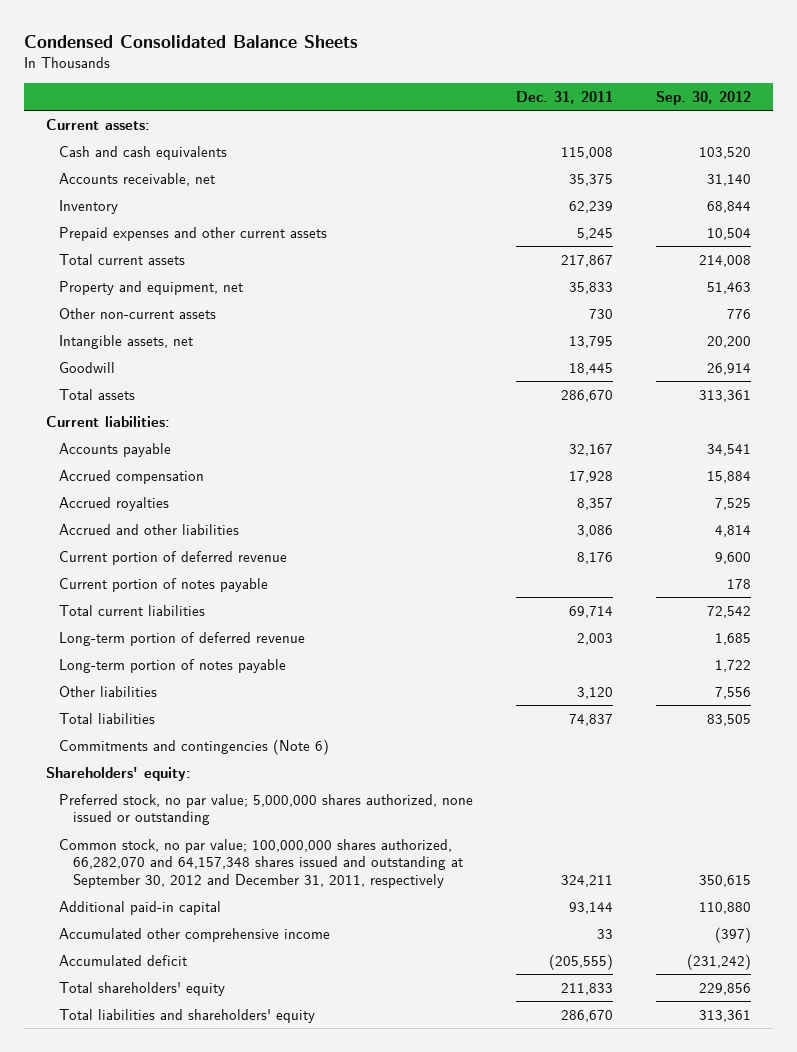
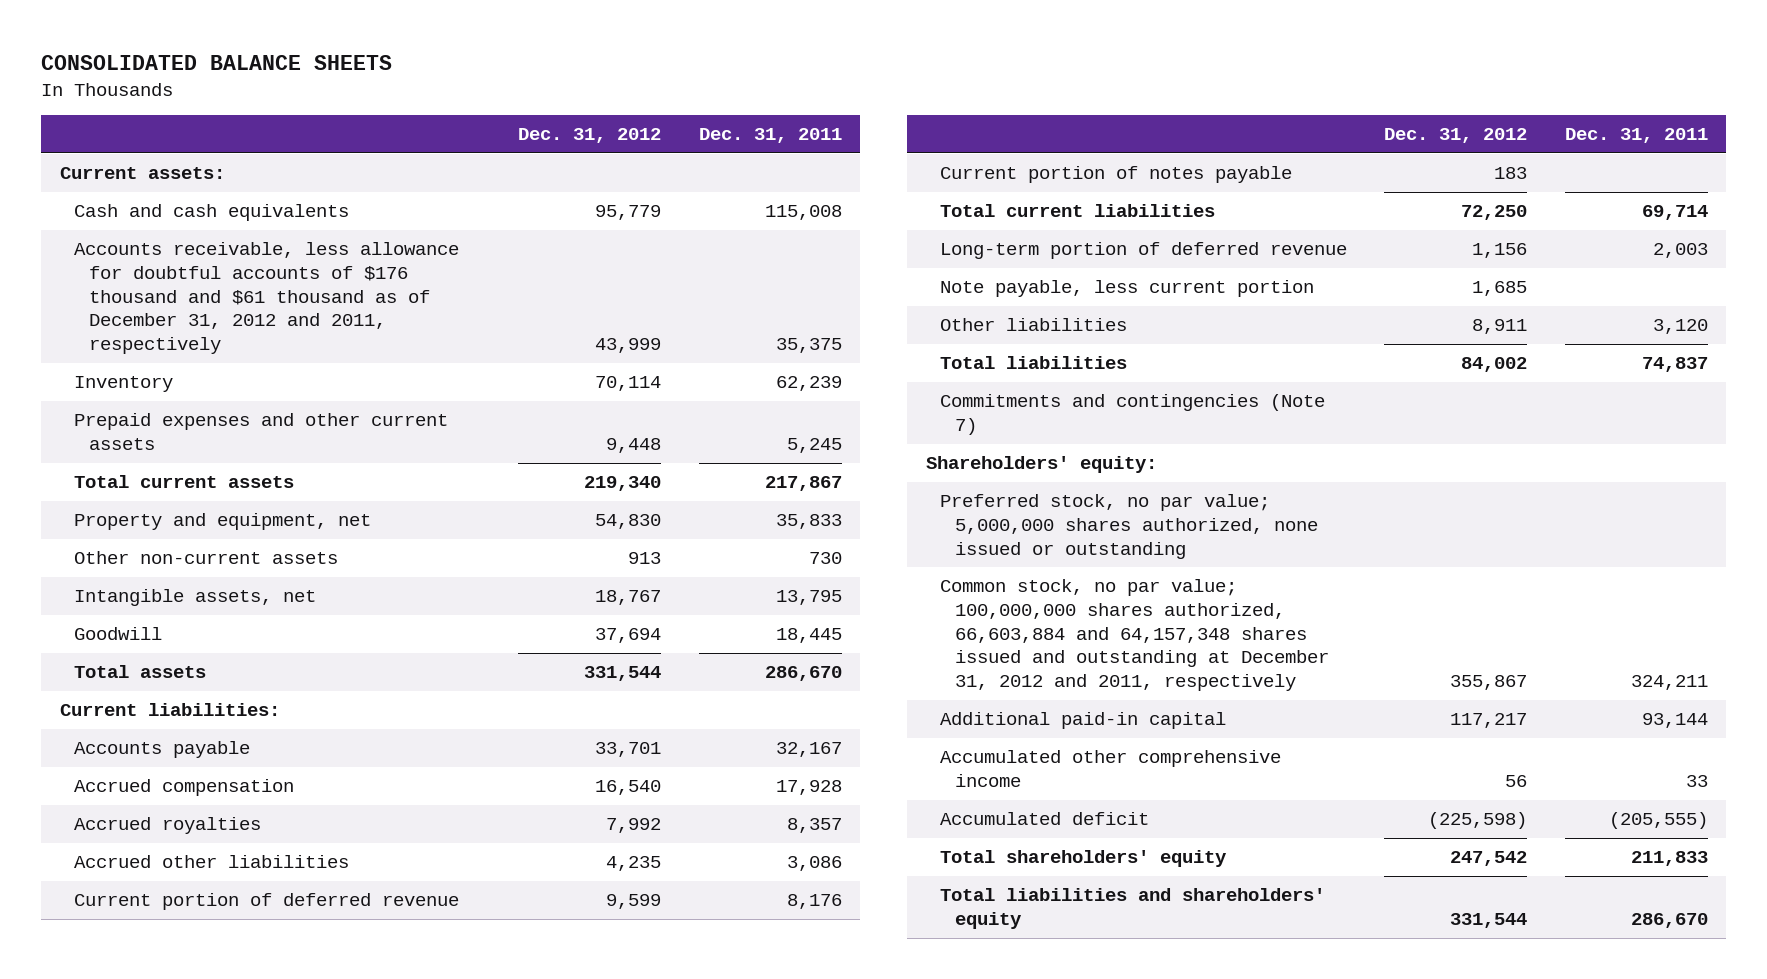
- Condensed Consolidated Balance Sheets
+ CONSOLIDATED BALANCE SHEETS
- | Dec. 31, 2011 | Sep. 30, 2012
+ | Dec. 31, 2012 | Dec. 31, 2011
- Accounts receivable, net | 35,375 | 31,140
+ Accounts receivable, less allowance for doubtful accounts of $176 thousand and $61 thousand as of December 31, 2012 and 2011, respectively | 43,999 | 35,375
- Accrued and other liabilities | 3,086 | 4,814
+ Accrued other liabilities | 4,235 | 3,086
- Long-term portion of notes payable | | 1,722
+ Note payable, less current portion | 1,685 |
- Commitments and contingencies (Note 6)
+ Commitments and contingencies (Note 7)
- Common stock, no par value; 100,000,000 shares authorized, 66,282,070 and 64,157,348 shares issued and outstanding at September 30, 2012 and December 31, 2011, respectively | 324,211 | 350,615
+ Common stock, no par value; 100,000,000 shares authorized, 66,603,884 and 64,157,348 shares issued and outstanding at December 31, 2012 and 2011, respectively | 355,867 | 324,211

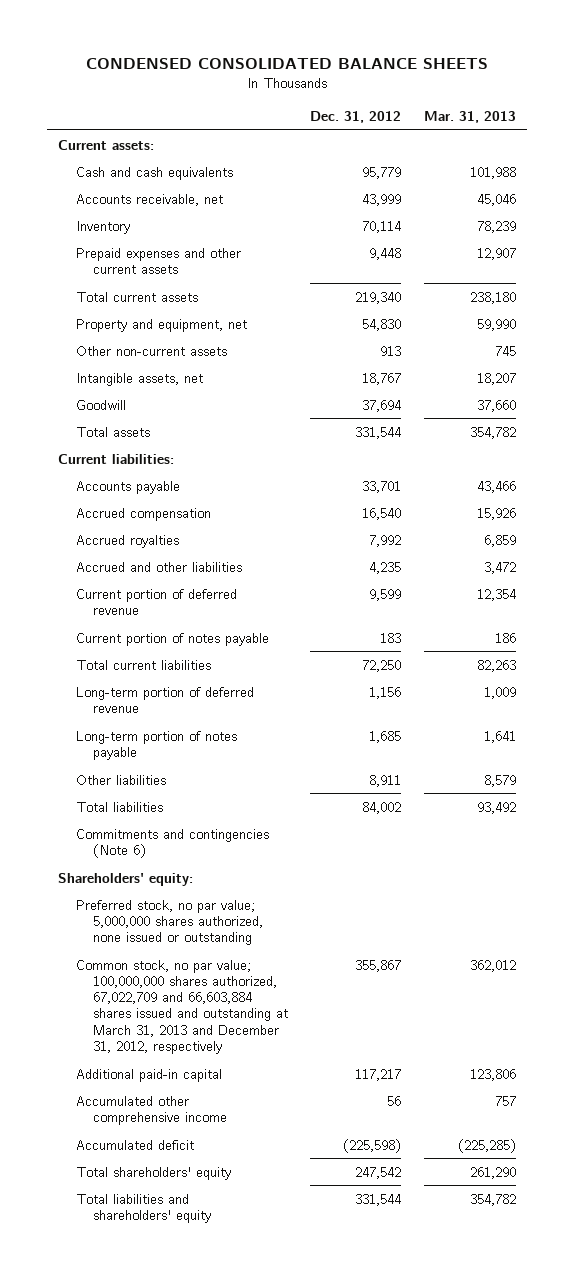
- CONSOLIDATED BALANCE SHEETS
+ CONDENSED CONSOLIDATED BALANCE SHEETS
- | Dec. 31, 2012 | Dec. 31, 2011
+ | Dec. 31, 2012 | Mar. 31, 2013
- Accounts receivable, less allowance for doubtful accounts of $176 thousand and $61 thousand as of December 31, 2012 and 2011, respectively | 43,999 | 35,375
+ Accounts receivable, net | 43,999 | 45,046
- Accrued other liabilities | 4,235 | 3,086
+ Accrued and other liabilities | 4,235 | 3,472
- Note payable, less current portion | 1,685 |
+ Long-term portion of notes payable | 1,685 | 1,641
- Commitments and contingencies (Note 7)
+ Commitments and contingencies (Note 6)
- Common stock, no par value; 100,000,000 shares authorized, 66,603,884 and 64,157,348 shares issued and outstanding at December 31, 2012 and 2011, respectively | 355,867 | 324,211
+ Common stock, no par value; 100,000,000 shares authorized, 67,022,709 and 66,603,884 shares issued and outstanding at March 31, 2013 and December 31, 2012, respectively | 355,867 | 362,012

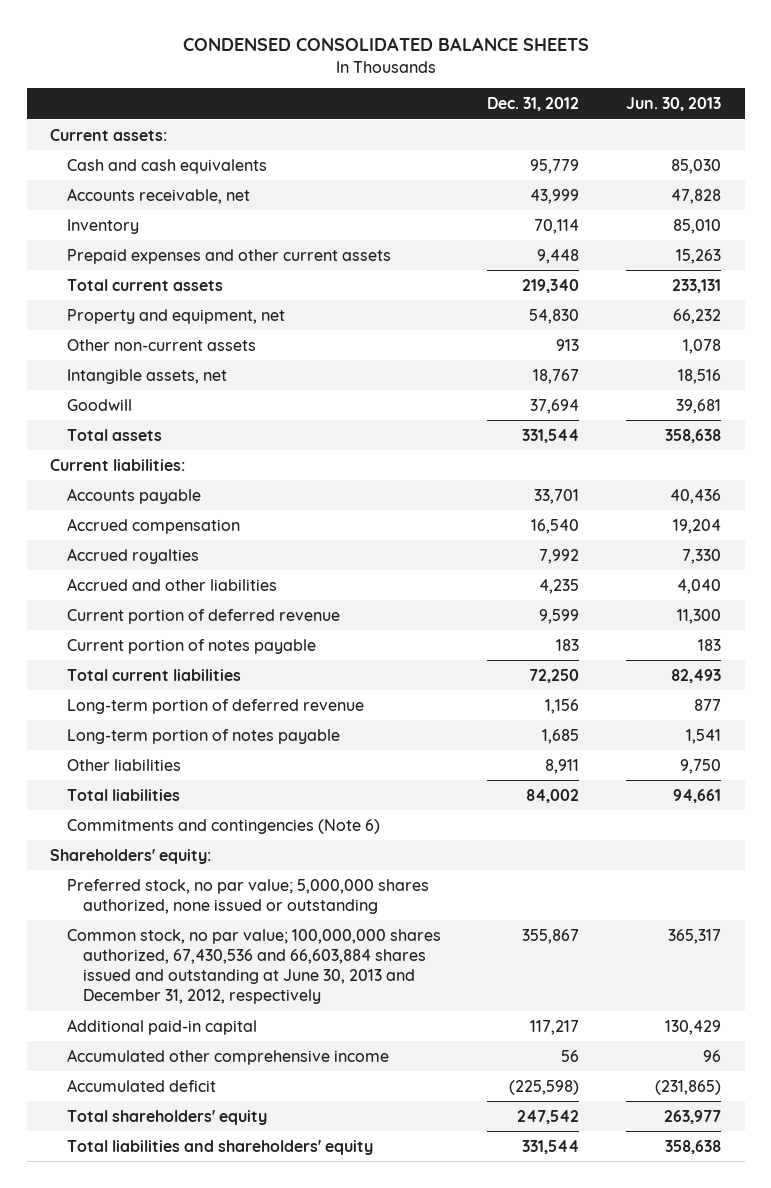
- | Dec. 31, 2012 | Mar. 31, 2013
+ | Dec. 31, 2012 | Jun. 30, 2013
- Common stock, no par value; 100,000,000 shares authorized, 67,022,709 and 66,603,884 shares issued and outstanding at March 31, 2013 and December 31, 2012, respectively | 355,867 | 362,012
+ Common stock, no par value; 100,000,000 shares authorized, 67,430,536 and 66,603,884 shares issued and outstanding at June 30, 2013 and December 31, 2012, respectively | 355,867 | 365,317

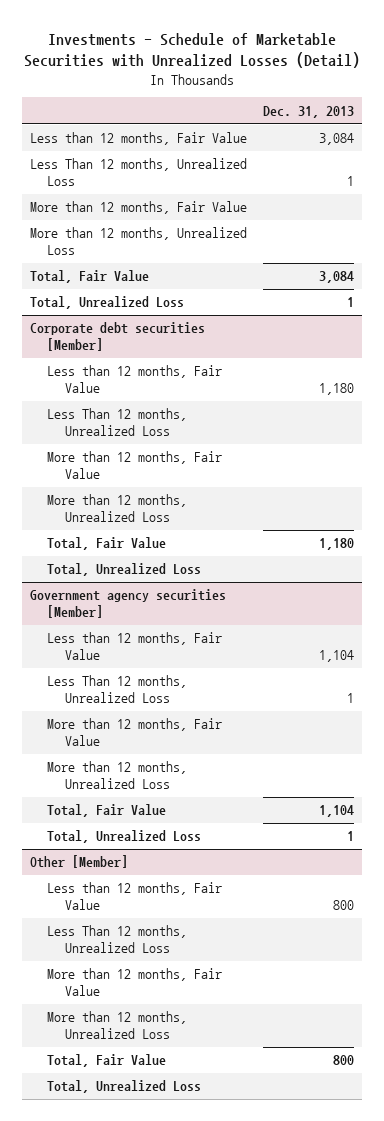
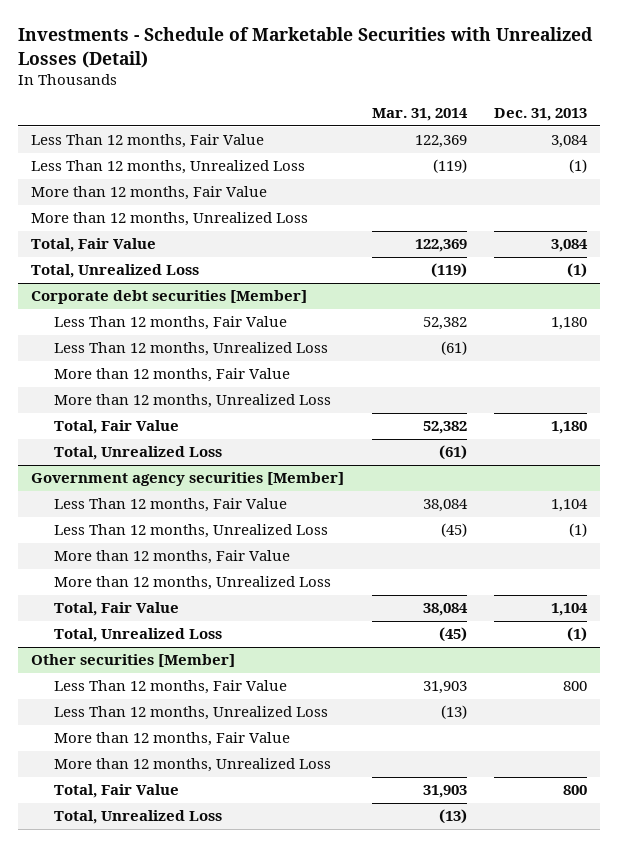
- | Dec. 31, 2013
+ | Mar. 31, 2014 | Dec. 31, 2013
- Less than 12 months, Fair Value | 3,084
- Less Than 12 months, Unrealized Loss | 1
+ Less Than 12 months, Fair Value | 122,369 | 3,084
+ Less Than 12 months, Unrealized Loss | (119) | (1)
- Total, Unrealized Loss | 1
+ Total, Unrealized Loss | (119) | (1)
@ Corporate debt securities [Member]
- Less than 12 months, Fair Value | 1,180
+ Less Than 12 months, Fair Value | 52,382 | 1,180
@ Government agency securities [Member]
- Less than 12 months, Fair Value | 1,104
- Less Than 12 months, Unrealized Loss | 1
+ Less Than 12 months, Fair Value | 38,084 | 1,104
+ Less Than 12 months, Unrealized Loss | (45) | (1)
- Total, Unrealized Loss | 1
- Other [Member]
- Less than 12 months, Fair Value | 800
@ Government agency securities [Member]
+ Total, Unrealized Loss | (45) | (1)
+ Other securities [Member]
+ Less Than 12 months, Fair Value | 31,903 | 800

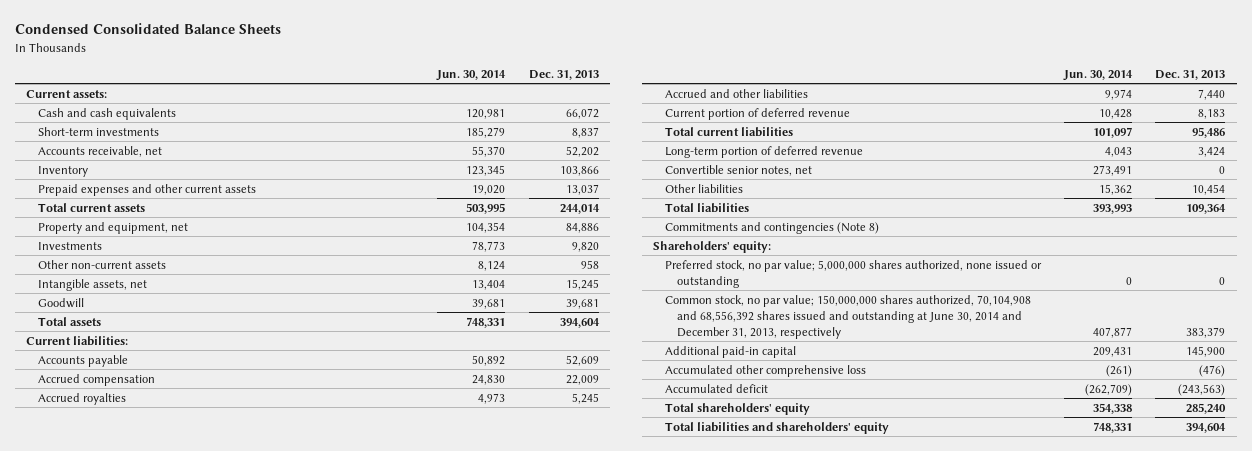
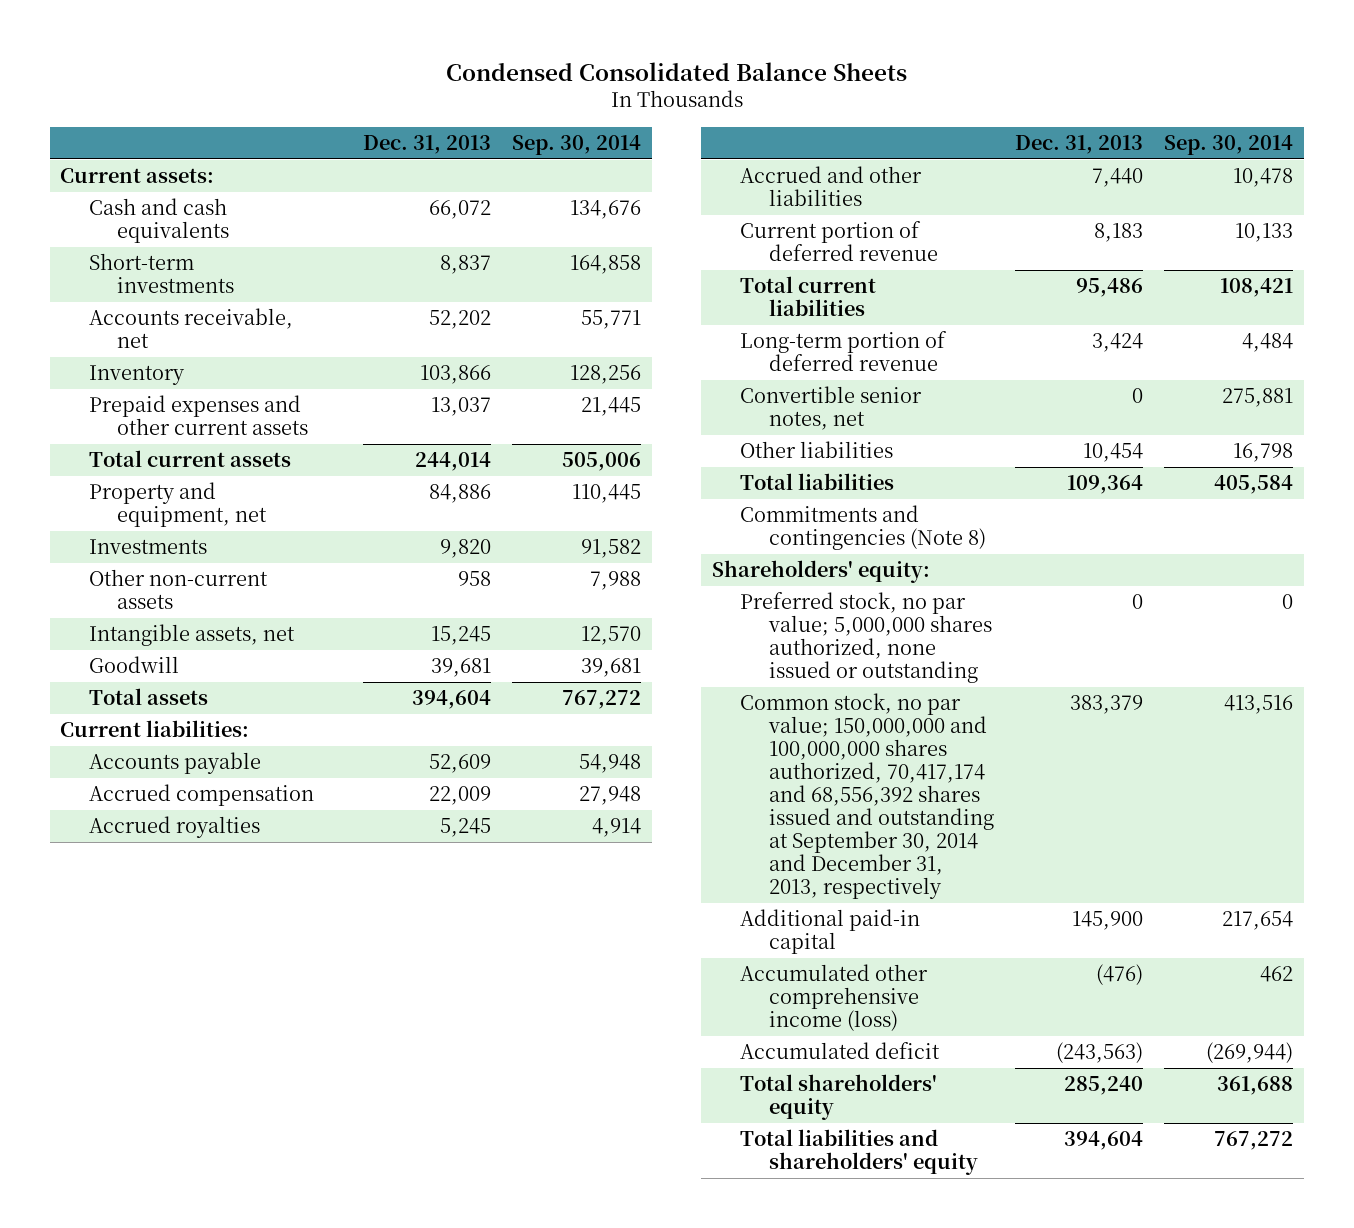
- | Jun. 30, 2014 | Dec. 31, 2013
+ | Dec. 31, 2013 | Sep. 30, 2014
- Common stock, no par value; 150,000,000 shares authorized, 70,104,908 and 68,556,392 shares issued and outstanding at June 30, 2014 and December 31, 2013, respectively | 407,877 | 383,379
+ Common stock, no par value; 150,000,000 and 100,000,000 shares authorized, 70,417,174 and 68,556,392 shares issued and outstanding at September 30, 2014 and December 31, 2013, respectively | 383,379 | 413,516
- Accumulated other comprehensive loss | (261) | (476)
+ Accumulated other comprehensive income (loss) | (476) | 462

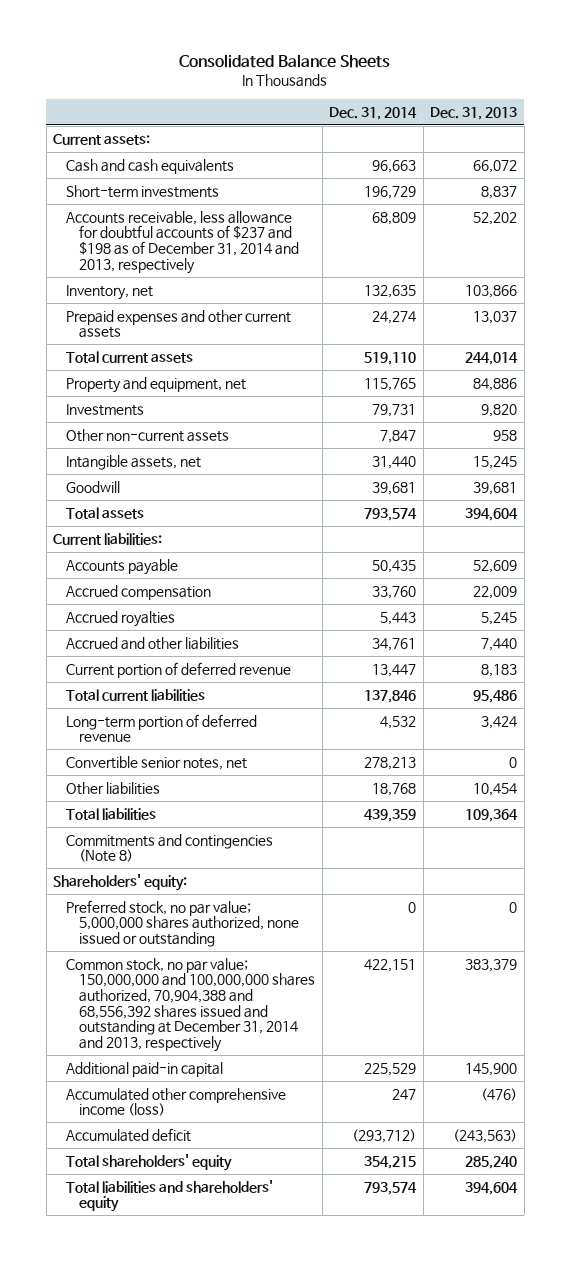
- Condensed Consolidated Balance Sheets
+ Consolidated Balance Sheets
- | Dec. 31, 2013 | Sep. 30, 2014
+ | Dec. 31, 2014 | Dec. 31, 2013
- Accounts receivable, net | 52,202 | 55,771
- Inventory | 103,866 | 128,256
+ Accounts receivable, less allowance for doubtful accounts of $237 and $198 as of December 31, 2014 and 2013, respectively | 68,809 | 52,202
+ Inventory, net | 132,635 | 103,866
- Common stock, no par value; 150,000,000 and 100,000,000 shares authorized, 70,417,174 and 68,556,392 shares issued and outstanding at September 30, 2014 and December 31, 2013, respectively | 383,379 | 413,516
+ Common stock, no par value; 150,000,000 and 100,000,000 shares authorized, 70,904,388 and 68,556,392 shares issued and outstanding at December 31, 2014 and 2013, respectively | 422,151 | 383,379

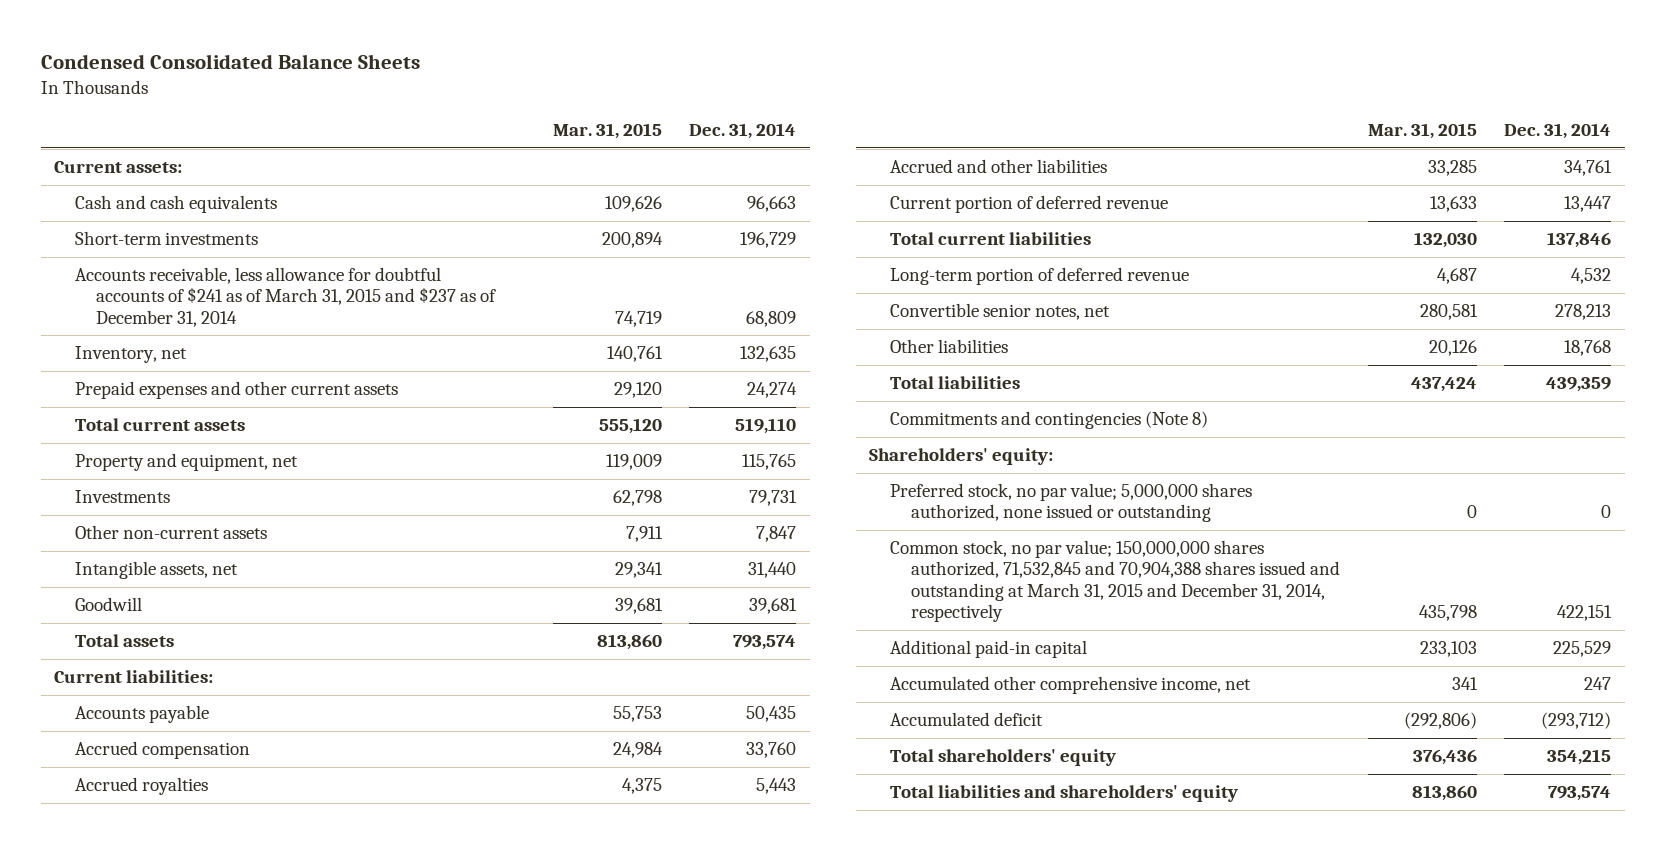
- Consolidated Balance Sheets
+ Condensed Consolidated Balance Sheets
- | Dec. 31, 2014 | Dec. 31, 2013
+ | Mar. 31, 2015 | Dec. 31, 2014
- Accounts receivable, less allowance for doubtful accounts of $237 and $198 as of December 31, 2014 and 2013, respectively | 68,809 | 52,202
+ Accounts receivable, less allowance for doubtful accounts of $241 as of March 31, 2015 and $237 as of December 31, 2014 | 74,719 | 68,809
- Common stock, no par value; 150,000,000 and 100,000,000 shares authorized, 70,904,388 and 68,556,392 shares issued and outstanding at December 31, 2014 and 2013, respectively | 422,151 | 383,379
+ Common stock, no par value; 150,000,000 shares authorized, 71,532,845 and 70,904,388 shares issued and outstanding at March 31, 2015 and December 31, 2014, respectively | 435,798 | 422,151
- Accumulated other comprehensive income (loss) | 247 | (476)
+ Accumulated other comprehensive income, net | 341 | 247

